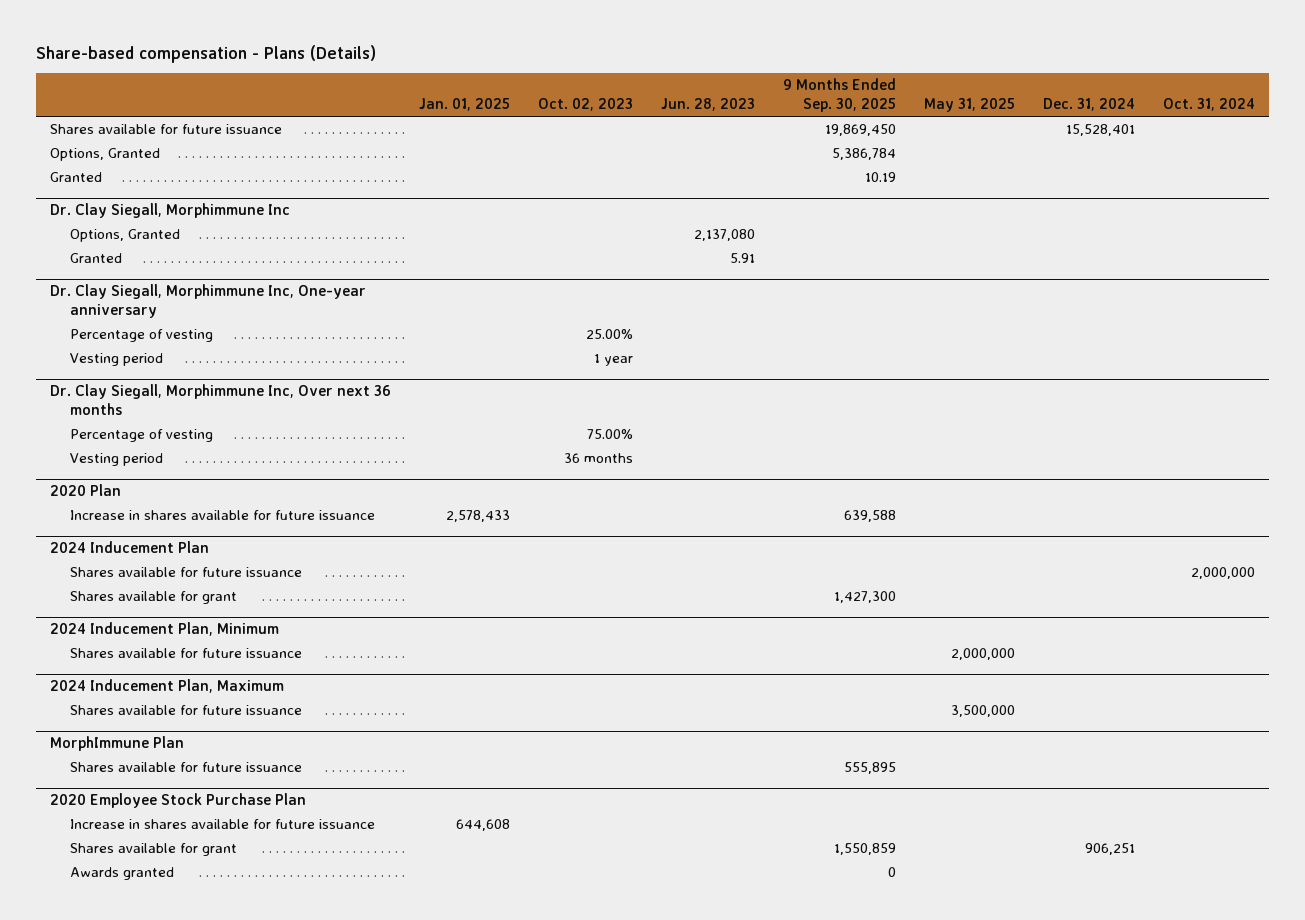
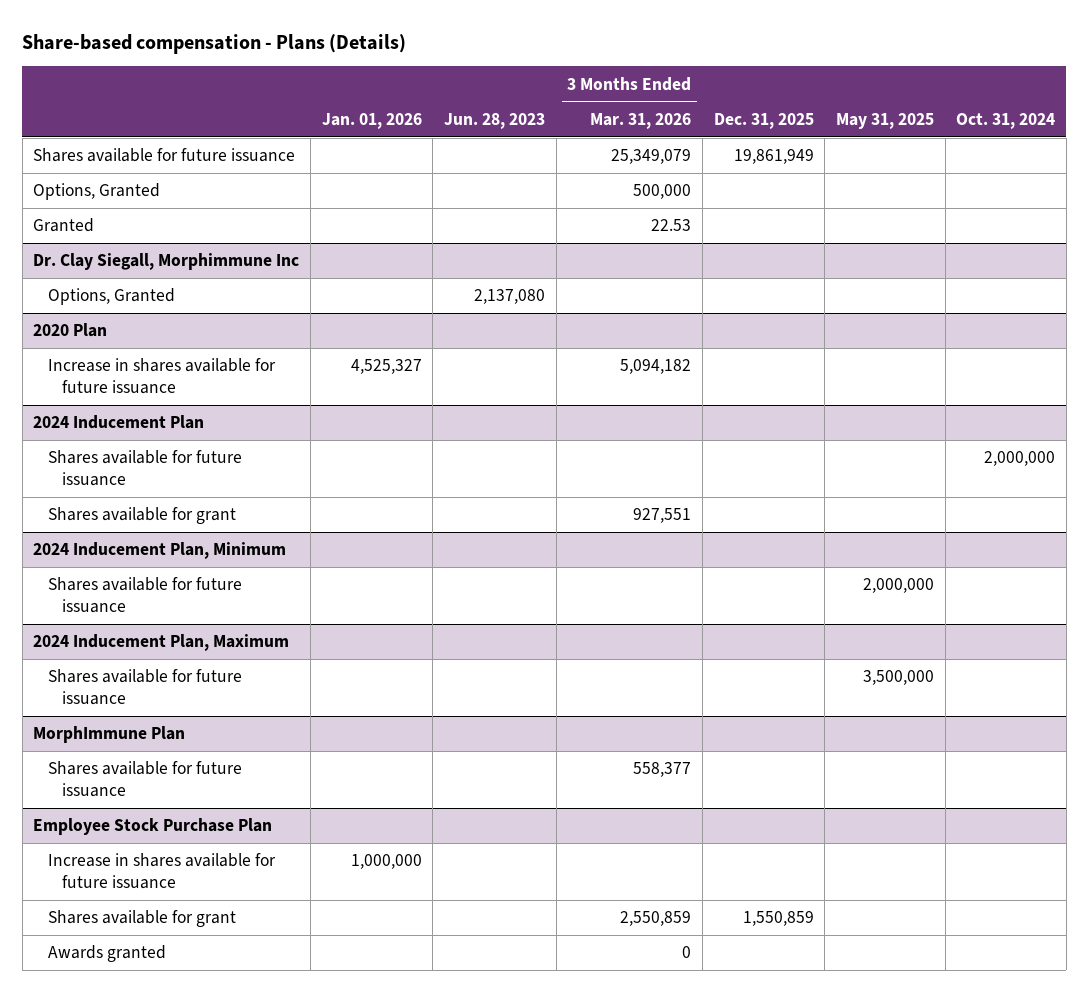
- | Jan. 01, 2025 | Oct. 02, 2023 | Jun. 28, 2023 | 9 Months Ended Sep. 30, 2025 | May 31, 2025 | Dec. 31, 2024 | Oct. 31, 2024
+ | Jan. 01, 2026 | Jun. 28, 2023 | 3 Months Ended Mar. 31, 2026 | Dec. 31, 2025 | May 31, 2025 | Oct. 31, 2024
@ Dr. Clay Siegall, Morphimmune Inc
- Granted | | | 5.91 | | | |
- Dr. Clay Siegall, Morphimmune Inc, One-year anniversary
- Percentage of vesting | | 25.00% | | | | |
- Vesting period | | 1 year | | | | |
- Dr. Clay Siegall, Morphimmune Inc, Over next 36 months
- Percentage of vesting | | 75.00% | | | | |
- Vesting period | | 36 months | | | | |
- 2020 Employee Stock Purchase Plan
+ Employee Stock Purchase Plan

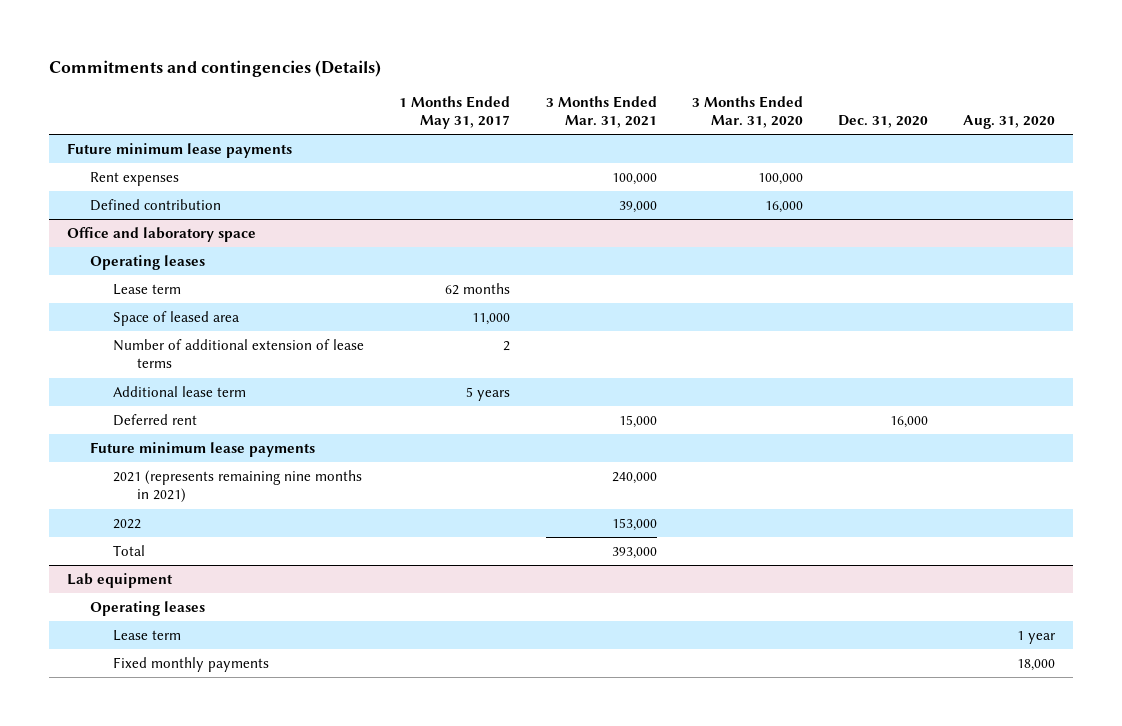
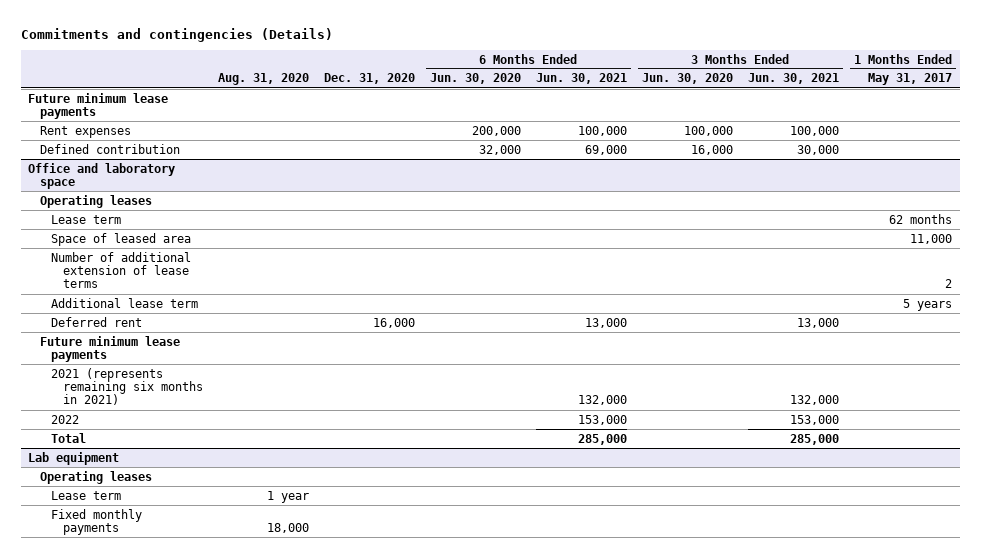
- | 1 Months Ended May 31, 2017 | 3 Months Ended Mar. 31, 2021 | 3 Months Ended Mar. 31, 2020 | Dec. 31, 2020 | Aug. 31, 2020
+ | Aug. 31, 2020 | Dec. 31, 2020 | 6 Months Ended Jun. 30, 2020 | 6 Months Ended Jun. 30, 2021 | 3 Months Ended Jun. 30, 2020 | 3 Months Ended Jun. 30, 2021 | 1 Months Ended May 31, 2017
@ Office and laboratory space
- 2021 (represents remaining nine months in 2021) | | 240,000 | | |
+ 2021 (represents remaining six months in 2021) | | | | 132,000 | | 132,000 |

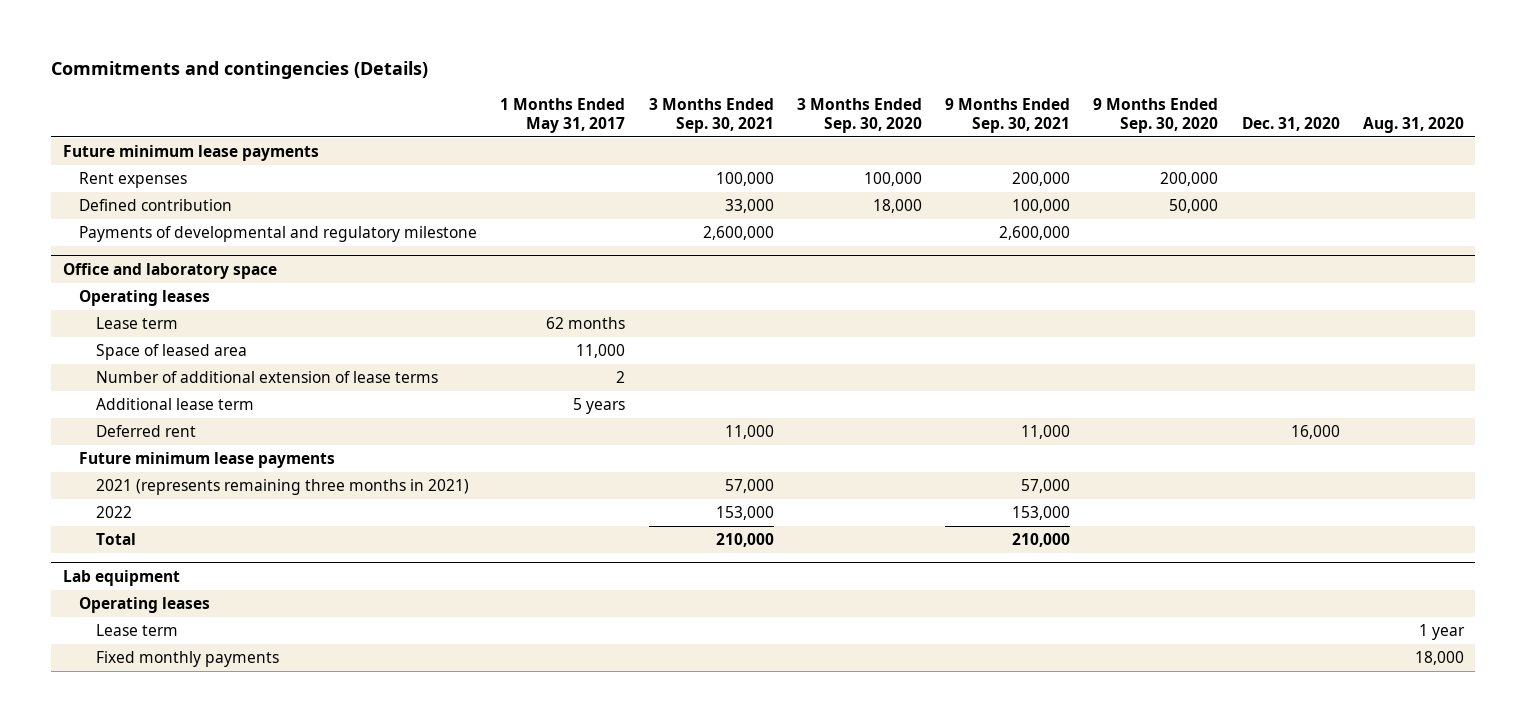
- | Aug. 31, 2020 | Dec. 31, 2020 | 6 Months Ended Jun. 30, 2020 | 6 Months Ended Jun. 30, 2021 | 3 Months Ended Jun. 30, 2020 | 3 Months Ended Jun. 30, 2021 | 1 Months Ended May 31, 2017
+ | 1 Months Ended May 31, 2017 | 3 Months Ended Sep. 30, 2021 | 3 Months Ended Sep. 30, 2020 | 9 Months Ended Sep. 30, 2021 | 9 Months Ended Sep. 30, 2020 | Dec. 31, 2020 | Aug. 31, 2020
+ Payments of developmental and regulatory milestone | | 2,600,000 | | 2,600,000 | | |
@ Office and laboratory space
- 2021 (represents remaining six months in 2021) | | | | 132,000 | | 132,000 |
+ 2021 (represents remaining three months in 2021) | | 57,000 | | 57,000 | | |

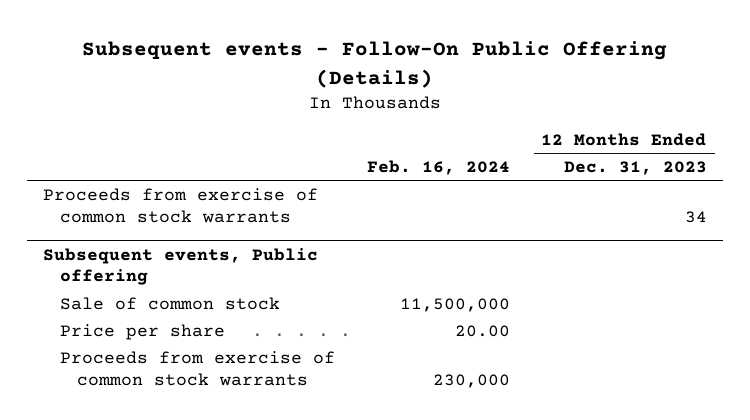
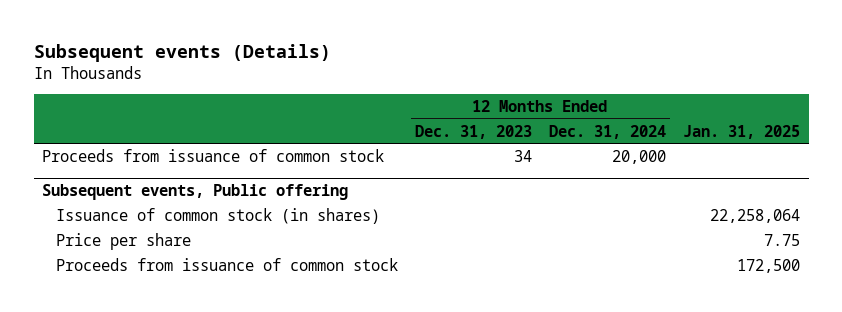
- Subsequent events - Follow-On Public Offering (Details)
+ Subsequent events (Details)
- | Feb. 16, 2024 | 12 Months Ended Dec. 31, 2023
+ | 12 Months Ended Dec. 31, 2023 | 12 Months Ended Dec. 31, 2024 | Jan. 31, 2025
- Proceeds from exercise of common stock warrants | | 34
+ Proceeds from issuance of common stock | 34 | 20,000 |
@ Subsequent events, Public offering
- Sale of common stock | 11,500,000 |
+ Issuance of common stock (in shares) | | | 22,258,064
- Proceeds from exercise of common stock warrants | 230,000 |
+ Proceeds from issuance of common stock | | | 172,500

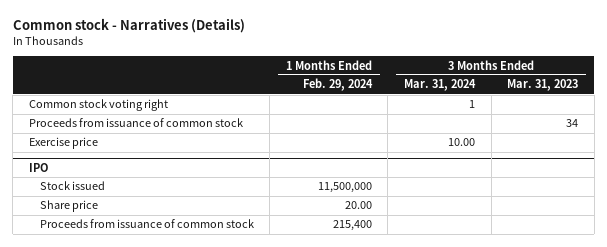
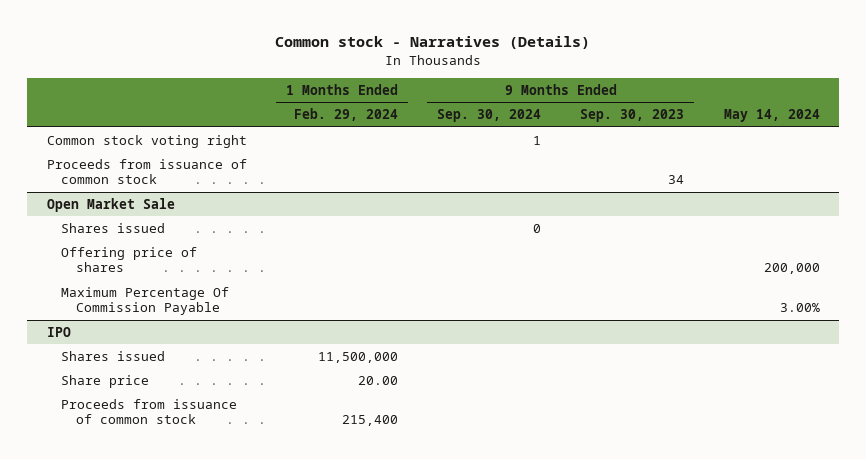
- | 1 Months Ended Feb. 29, 2024 | 3 Months Ended Mar. 31, 2024 | 3 Months Ended Mar. 31, 2023
+ | 1 Months Ended Feb. 29, 2024 | 9 Months Ended Sep. 30, 2024 | 9 Months Ended Sep. 30, 2023 | May 14, 2024
- Exercise price | | 10.00 |
+ Open Market Sale
+ Shares issued | | 0 | |
+ Offering price of shares | | | | 200,000
+ Maximum Percentage Of Commission Payable | | | | 3.00%
@ IPO
- Stock issued | 11,500,000 | |
+ Shares issued | 11,500,000 | | |

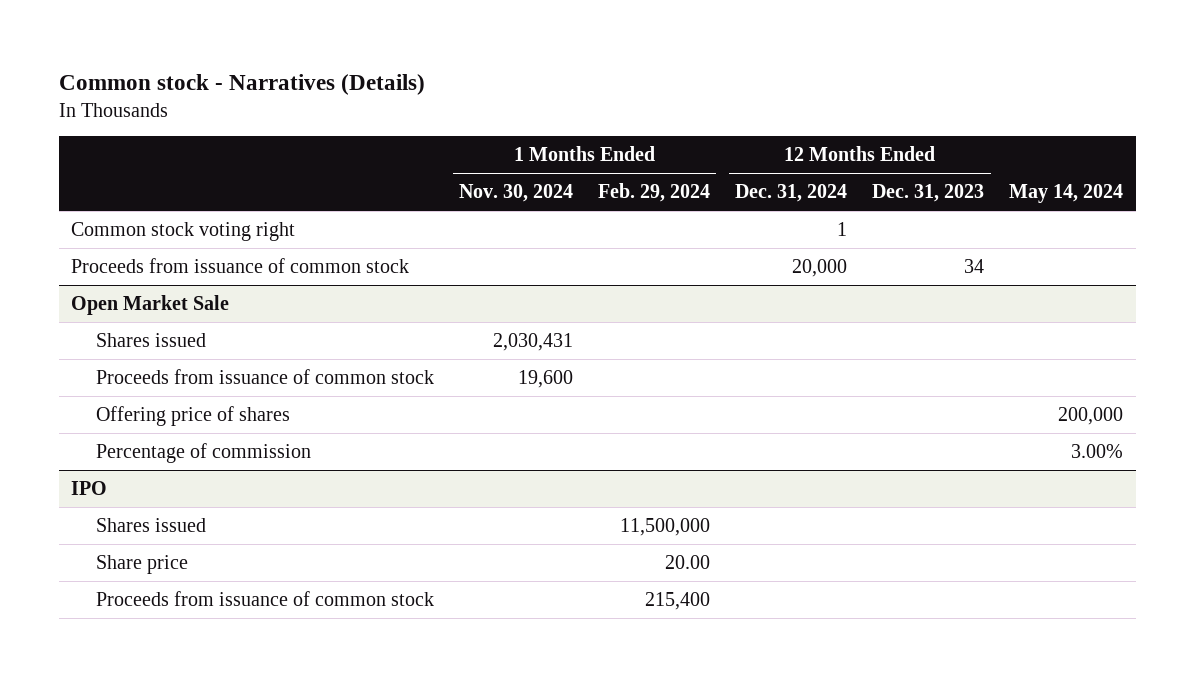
- | 1 Months Ended Feb. 29, 2024 | 9 Months Ended Sep. 30, 2024 | 9 Months Ended Sep. 30, 2023 | May 14, 2024
+ | 1 Months Ended Nov. 30, 2024 | 1 Months Ended Feb. 29, 2024 | 12 Months Ended Dec. 31, 2024 | 12 Months Ended Dec. 31, 2023 | May 14, 2024
@ Open Market Sale
+ Proceeds from issuance of common stock | 19,600 | | | |
- Maximum Percentage Of Commission Payable | | | | 3.00%
+ Percentage of commission | | | | | 3.00%

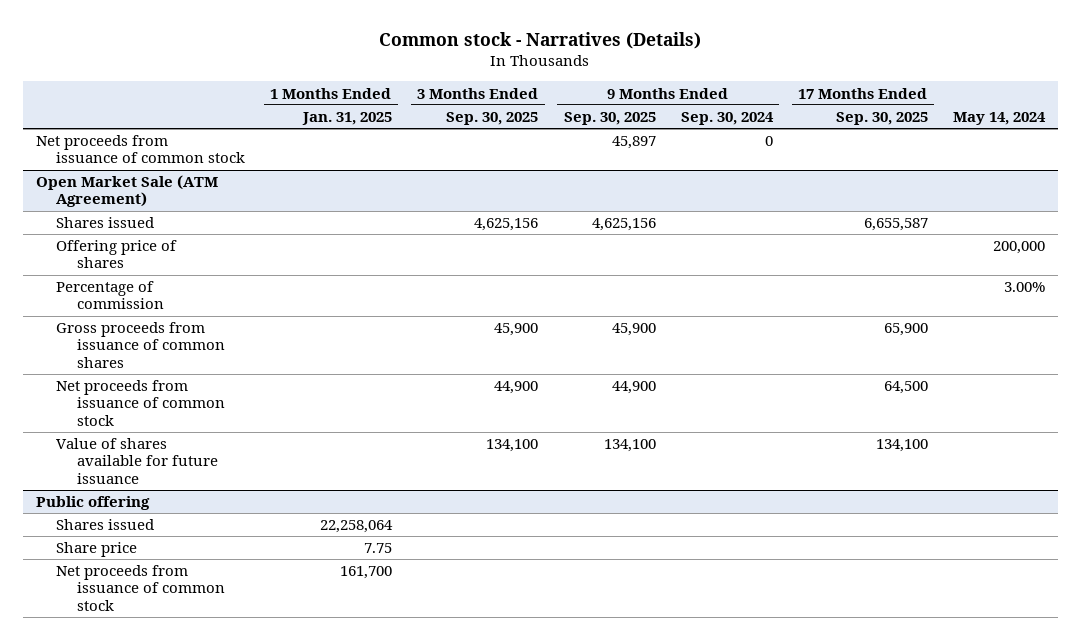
- | 1 Months Ended Nov. 30, 2024 | 1 Months Ended Feb. 29, 2024 | 12 Months Ended Dec. 31, 2024 | 12 Months Ended Dec. 31, 2023 | May 14, 2024
+ | 1 Months Ended Jan. 31, 2025 | 3 Months Ended Sep. 30, 2025 | 9 Months Ended Sep. 30, 2025 | 9 Months Ended Sep. 30, 2024 | 17 Months Ended Sep. 30, 2025 | May 14, 2024
- Common stock voting right | | | 1 | |
- Proceeds from issuance of common stock | | | 20,000 | 34 |
- Open Market Sale
+ Net proceeds from issuance of common stock | | | 45,897 | 0 | |
+ Open Market Sale (ATM Agreement)
- Proceeds from issuance of common stock | 19,600 | | | |
- IPO
- Shares issued | | 11,500,000 | | |
- Share price | | 20.00 | | |
- Proceeds from issuance of common stock | | 215,400 | | |
+ Gross proceeds from issuance of common shares | | 45,900 | 45,900 | | 65,900 |
+ Net proceeds from issuance of common stock | | 44,900 | 44,900 | | 64,500 |
+ Value of shares available for future issuance | | 134,100 | 134,100 | | 134,100 |
+ Public offering
+ Shares issued | 22,258,064 | | | | |
+ Share price | 7.75 | | | | |
+ Net proceeds from issuance of common stock | 161,700 | | | | |

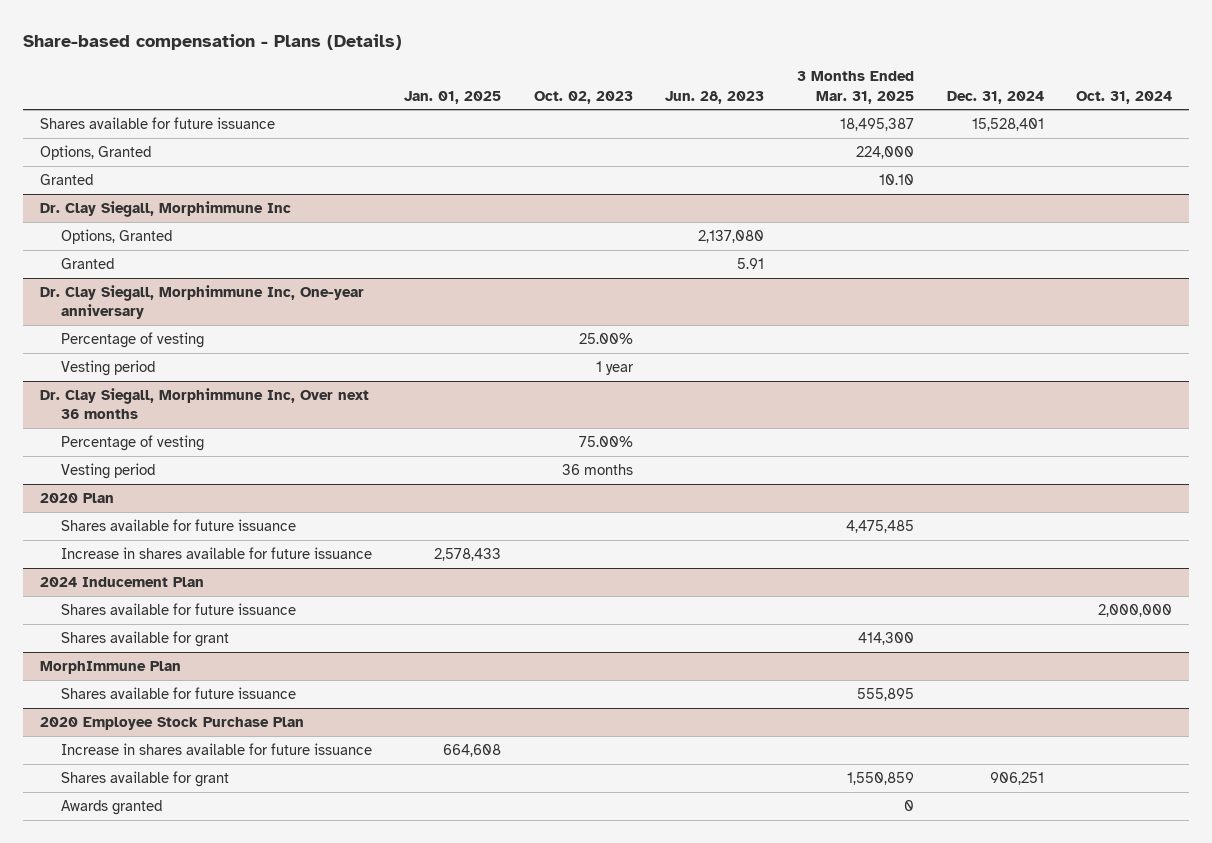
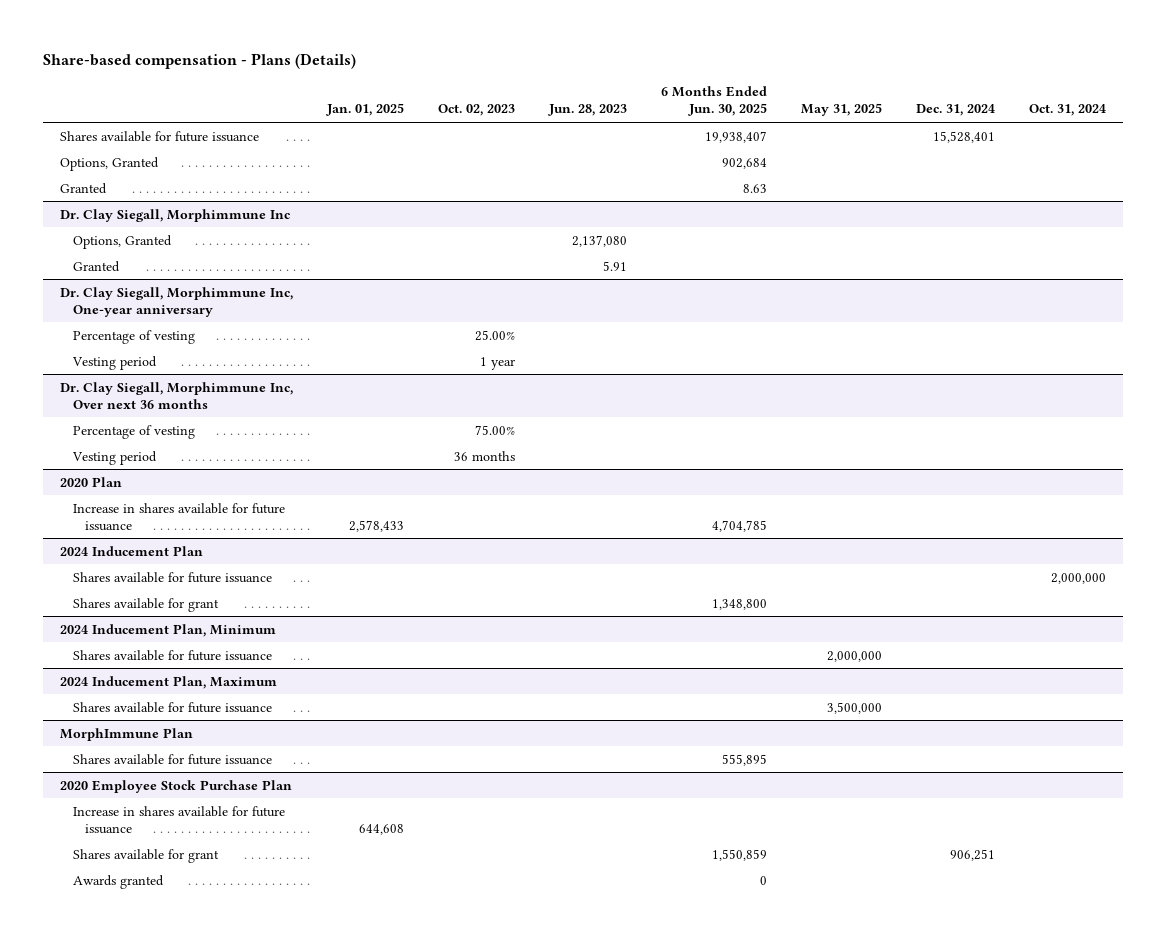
- | Jan. 01, 2025 | Oct. 02, 2023 | Jun. 28, 2023 | 3 Months Ended Mar. 31, 2025 | Dec. 31, 2024 | Oct. 31, 2024
+ | Jan. 01, 2025 | Oct. 02, 2023 | Jun. 28, 2023 | 6 Months Ended Jun. 30, 2025 | May 31, 2025 | Dec. 31, 2024 | Oct. 31, 2024
@ 2020 Plan
- Shares available for future issuance | | | | 4,475,485 | |
+ 2024 Inducement Plan, Minimum
+ Shares available for future issuance | | | | | 2,000,000 | |
+ 2024 Inducement Plan, Maximum
+ Shares available for future issuance | | | | | 3,500,000 | |
@ 2020 Employee Stock Purchase Plan
- Increase in shares available for future issuance | 664,608 | | | | |
+ Increase in shares available for future issuance | 644,608 | | | | | |

